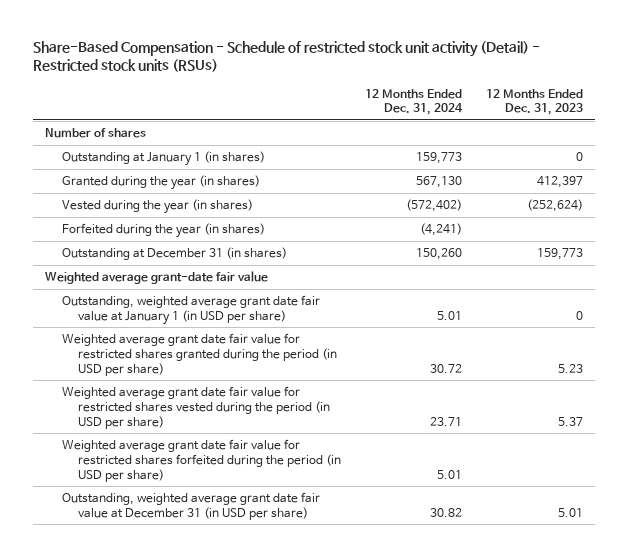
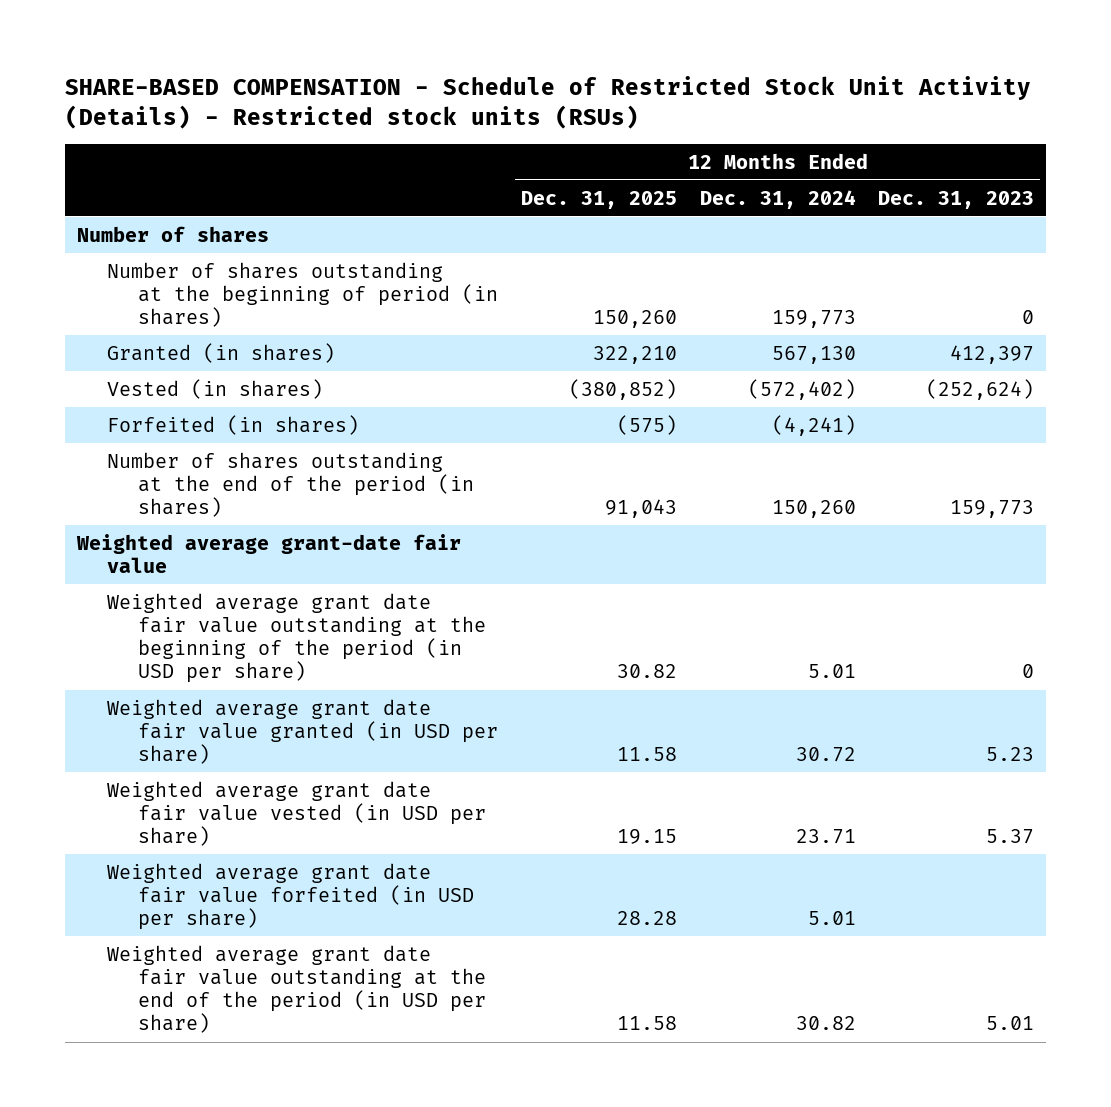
- Share-Based Compensation - Schedule of restricted stock unit activity (Detail) - Restricted stock units (RSUs)
+ SHARE-BASED COMPENSATION - Schedule of Restricted Stock Unit Activity (Details) - Restricted stock units (RSUs)
- | 12 Months Ended Dec. 31, 2024 | 12 Months Ended Dec. 31, 2023
+ | 12 Months Ended Dec. 31, 2025 | 12 Months Ended Dec. 31, 2024 | 12 Months Ended Dec. 31, 2023
- Outstanding at January 1 (in shares) | 159,773 | 0
- Granted during the year (in shares) | 567,130 | 412,397
- Vested during the year (in shares) | (572,402) | (252,624)
- Forfeited during the year (in shares) | (4,241) |
- Outstanding at December 31 (in shares) | 150,260 | 159,773
+ Number of shares outstanding at the beginning of period (in shares) | 150,260 | 159,773 | 0
+ Granted (in shares) | 322,210 | 567,130 | 412,397
+ Vested (in shares) | (380,852) | (572,402) | (252,624)
+ Forfeited (in shares) | (575) | (4,241) |
+ Number of shares outstanding at the end of the period (in shares) | 91,043 | 150,260 | 159,773
- Outstanding, weighted average grant date fair value at January 1 (in USD per share) | 5.01 | 0
- Weighted average grant date fair value for restricted shares granted during the period (in USD per share) | 30.72 | 5.23
- Weighted average grant date fair value for restricted shares vested during the period (in USD per share) | 23.71 | 5.37
- Weighted average grant date fair value for restricted shares forfeited during the period (in USD per share) | 5.01 |
- Outstanding, weighted average grant date fair value at December 31 (in USD per share) | 30.82 | 5.01
+ Weighted average grant date fair value outstanding at the beginning of the period (in USD per share) | 30.82 | 5.01 | 0
+ Weighted average grant date fair value granted (in USD per share) | 11.58 | 30.72 | 5.23
+ Weighted average grant date fair value vested (in USD per share) | 19.15 | 23.71 | 5.37
+ Weighted average grant date fair value forfeited (in USD per share) | 28.28 | 5.01 |
+ Weighted average grant date fair value outstanding at the end of the period (in USD per share) | 11.58 | 30.82 | 5.01

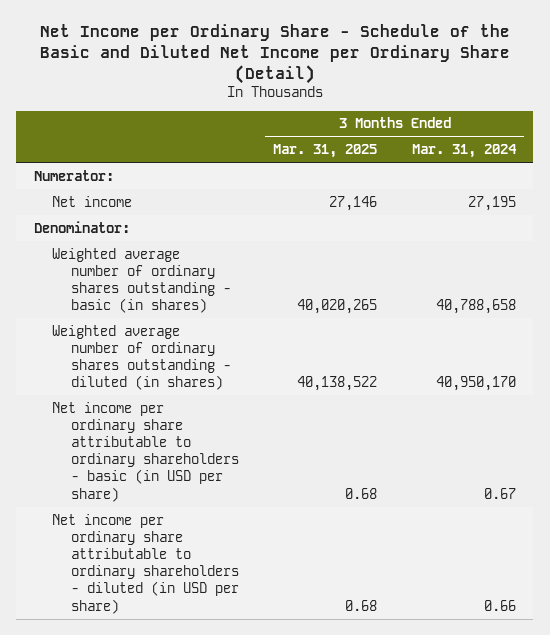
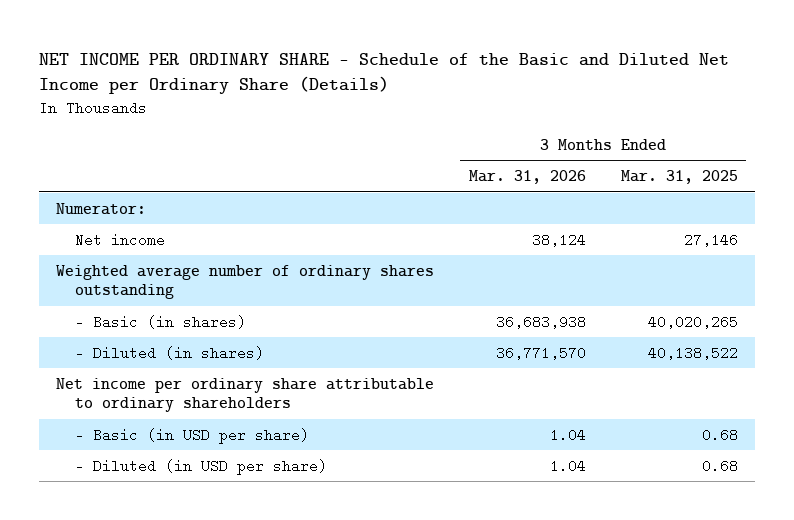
- Net Income per Ordinary Share - Schedule of the Basic and Diluted Net Income per Ordinary Share (Detail)
+ NET INCOME PER ORDINARY SHARE - Schedule of the Basic and Diluted Net Income per Ordinary Share (Details)
- | 3 Months Ended Mar. 31, 2025 | 3 Months Ended Mar. 31, 2024
+ | 3 Months Ended Mar. 31, 2026 | 3 Months Ended Mar. 31, 2025
- Denominator:
- Weighted average number of ordinary shares outstanding - basic (in shares) | 40,020,265 | 40,788,658
- Weighted average number of ordinary shares outstanding - diluted (in shares) | 40,138,522 | 40,950,170
- Net income per ordinary share attributable to ordinary shareholders - basic (in USD per share) | 0.68 | 0.67
- Net income per ordinary share attributable to ordinary shareholders - diluted (in USD per share) | 0.68 | 0.66
+ Weighted average number of ordinary shares outstanding
+ - Basic (in shares) | 36,683,938 | 40,020,265
+ - Diluted (in shares) | 36,771,570 | 40,138,522
+ Net income per ordinary share attributable to ordinary shareholders
+ - Basic (in USD per share) | 1.04 | 0.68
+ - Diluted (in USD per share) | 1.04 | 0.68

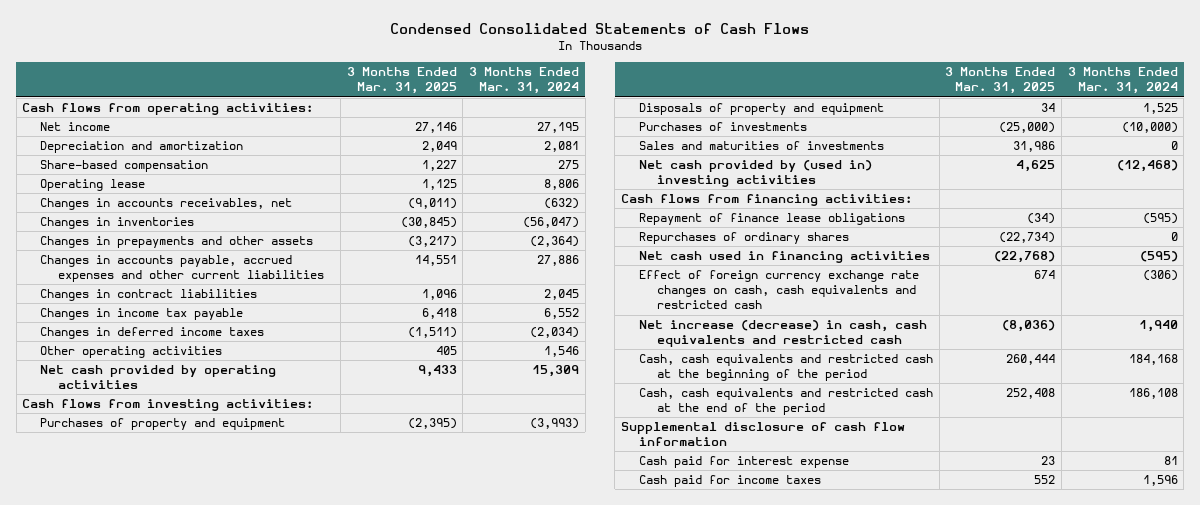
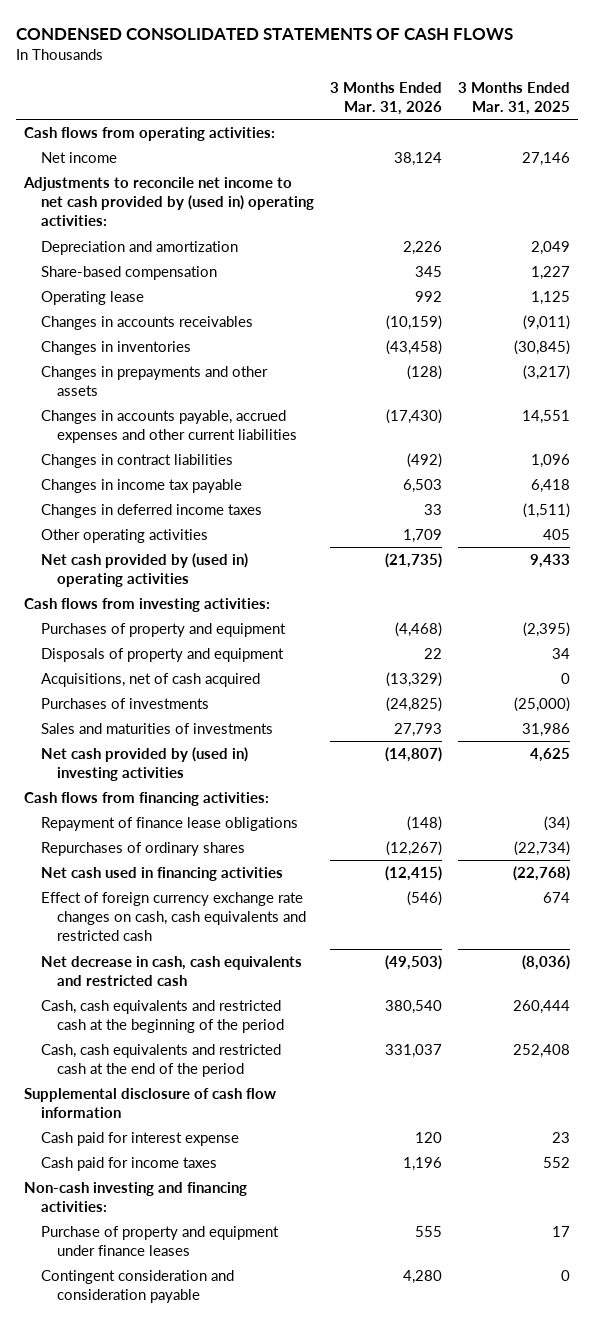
- Condensed Consolidated Statements of Cash Flows
+ CONDENSED CONSOLIDATED STATEMENTS OF CASH FLOWS
- | 3 Months Ended Mar. 31, 2025 | 3 Months Ended Mar. 31, 2024
+ | 3 Months Ended Mar. 31, 2026 | 3 Months Ended Mar. 31, 2025
+ Adjustments to reconcile net income to net cash provided by (used in) operating activities:
- Changes in accounts receivables, net | (9,011) | (632)
+ Changes in accounts receivables | (10,159) | (9,011)
- Net cash provided by operating activities | 9,433 | 15,309
+ Net cash provided by (used in) operating activities | (21,735) | 9,433
+ Acquisitions, net of cash acquired | (13,329) | 0
- Net increase (decrease) in cash, cash equivalents and restricted cash | (8,036) | 1,940
+ Net decrease in cash, cash equivalents and restricted cash | (49,503) | (8,036)
+ Non-cash investing and financing activities:
+ Purchase of property and equipment under finance leases | 555 | 17
+ Contingent consideration and consideration payable | 4,280 | 0

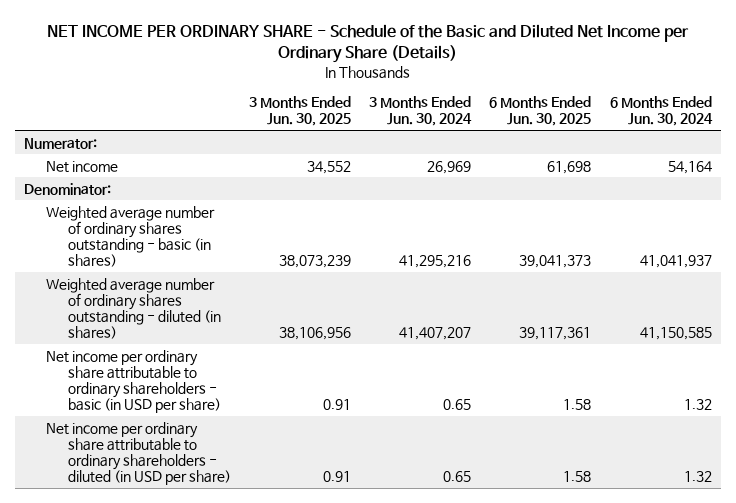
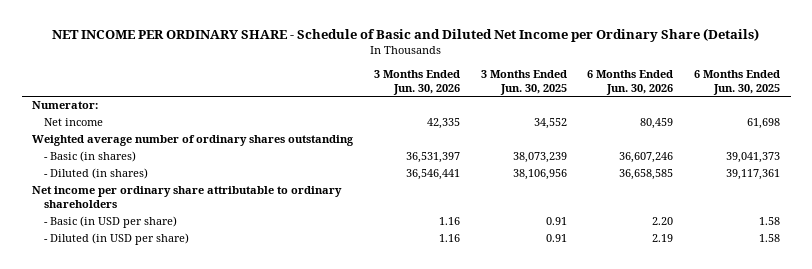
- NET INCOME PER ORDINARY SHARE - Schedule of the Basic and Diluted Net Income per Ordinary Share (Details)
+ NET INCOME PER ORDINARY SHARE - Schedule of Basic and Diluted Net Income per Ordinary Share (Details)
- | 3 Months Ended Jun. 30, 2025 | 3 Months Ended Jun. 30, 2024 | 6 Months Ended Jun. 30, 2025 | 6 Months Ended Jun. 30, 2024
+ | 3 Months Ended Jun. 30, 2026 | 3 Months Ended Jun. 30, 2025 | 6 Months Ended Jun. 30, 2026 | 6 Months Ended Jun. 30, 2025
- Denominator:
- Weighted average number of ordinary shares outstanding - basic (in shares) | 38,073,239 | 41,295,216 | 39,041,373 | 41,041,937
- Weighted average number of ordinary shares outstanding - diluted (in shares) | 38,106,956 | 41,407,207 | 39,117,361 | 41,150,585
- Net income per ordinary share attributable to ordinary shareholders - basic (in USD per share) | 0.91 | 0.65 | 1.58 | 1.32
- Net income per ordinary share attributable to ordinary shareholders - diluted (in USD per share) | 0.91 | 0.65 | 1.58 | 1.32
+ Weighted average number of ordinary shares outstanding
+ - Basic (in shares) | 36,531,397 | 38,073,239 | 36,607,246 | 39,041,373
+ - Diluted (in shares) | 36,546,441 | 38,106,956 | 36,658,585 | 39,117,361
+ Net income per ordinary share attributable to ordinary shareholders
+ - Basic (in USD per share) | 1.16 | 0.91 | 2.20 | 1.58
+ - Diluted (in USD per share) | 1.16 | 0.91 | 2.19 | 1.58

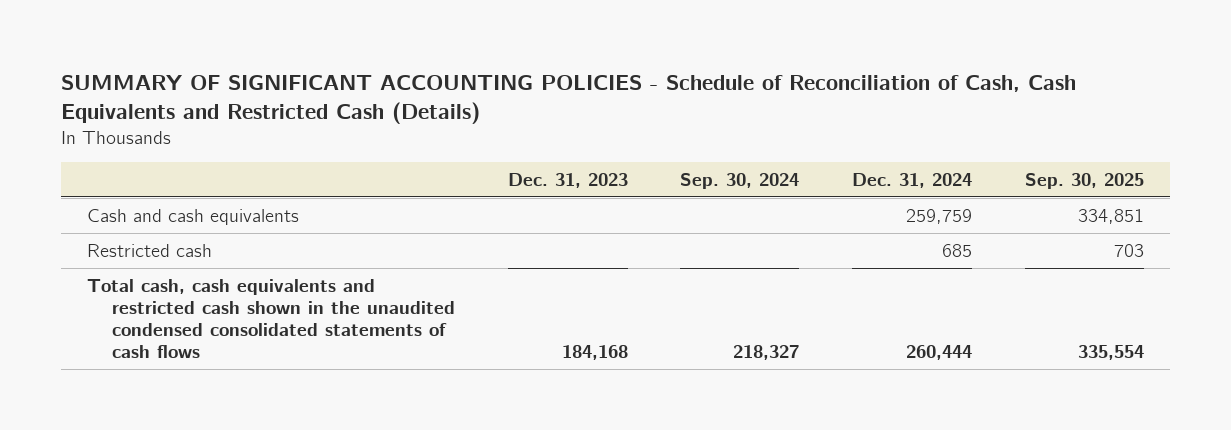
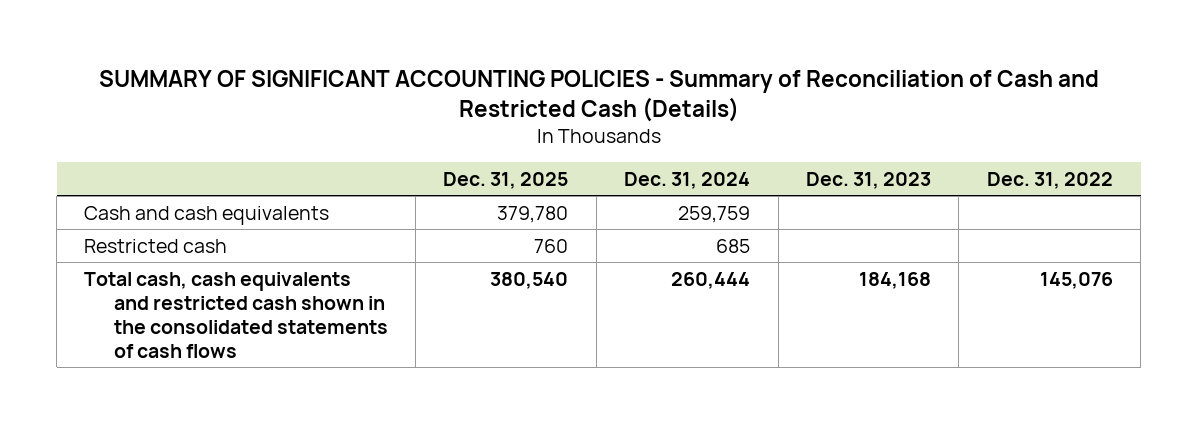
- SUMMARY OF SIGNIFICANT ACCOUNTING POLICIES - Schedule of Reconciliation of Cash, Cash Equivalents and Restricted Cash (Details)
+ SUMMARY OF SIGNIFICANT ACCOUNTING POLICIES - Summary of Reconciliation of Cash and Restricted Cash (Details)
- | Dec. 31, 2023 | Sep. 30, 2024 | Dec. 31, 2024 | Sep. 30, 2025
+ | Dec. 31, 2025 | Dec. 31, 2024 | Dec. 31, 2023 | Dec. 31, 2022
- Total cash, cash equivalents and restricted cash shown in the unaudited condensed consolidated statements of cash flows | 184,168 | 218,327 | 260,444 | 335,554
+ Total cash, cash equivalents and restricted cash shown in the consolidated statements of cash flows | 380,540 | 260,444 | 184,168 | 145,076

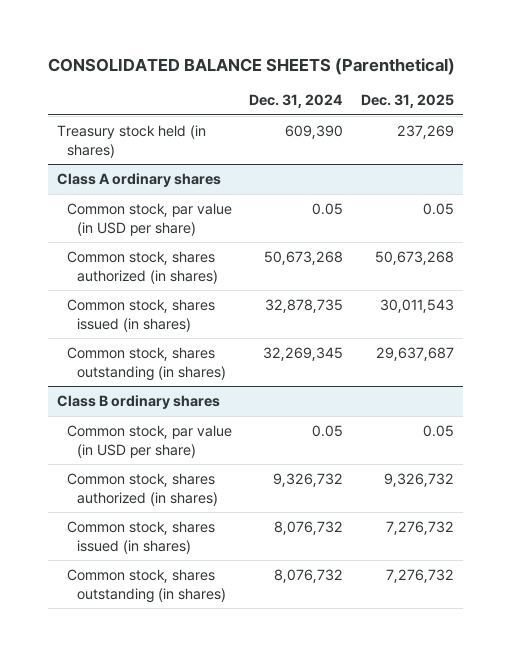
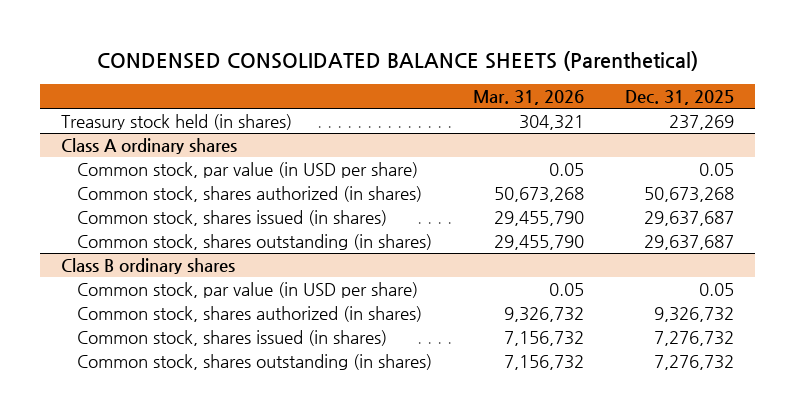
- CONSOLIDATED BALANCE SHEETS (Parenthetical)
+ CONDENSED CONSOLIDATED BALANCE SHEETS (Parenthetical)
- | Dec. 31, 2024 | Dec. 31, 2025
+ | Mar. 31, 2026 | Dec. 31, 2025
@ Class A ordinary shares
- Common stock, shares issued (in shares) | 32,878,735 | 30,011,543
+ Common stock, shares issued (in shares) | 29,455,790 | 29,637,687

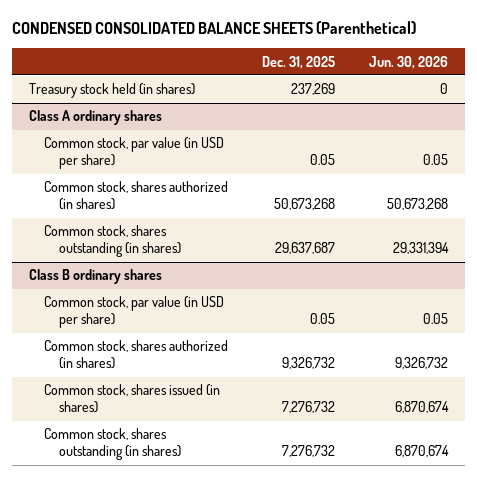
- | Mar. 31, 2026 | Dec. 31, 2025
+ | Dec. 31, 2025 | Jun. 30, 2026
@ Class A ordinary shares
- Common stock, shares issued (in shares) | 29,455,790 | 29,637,687

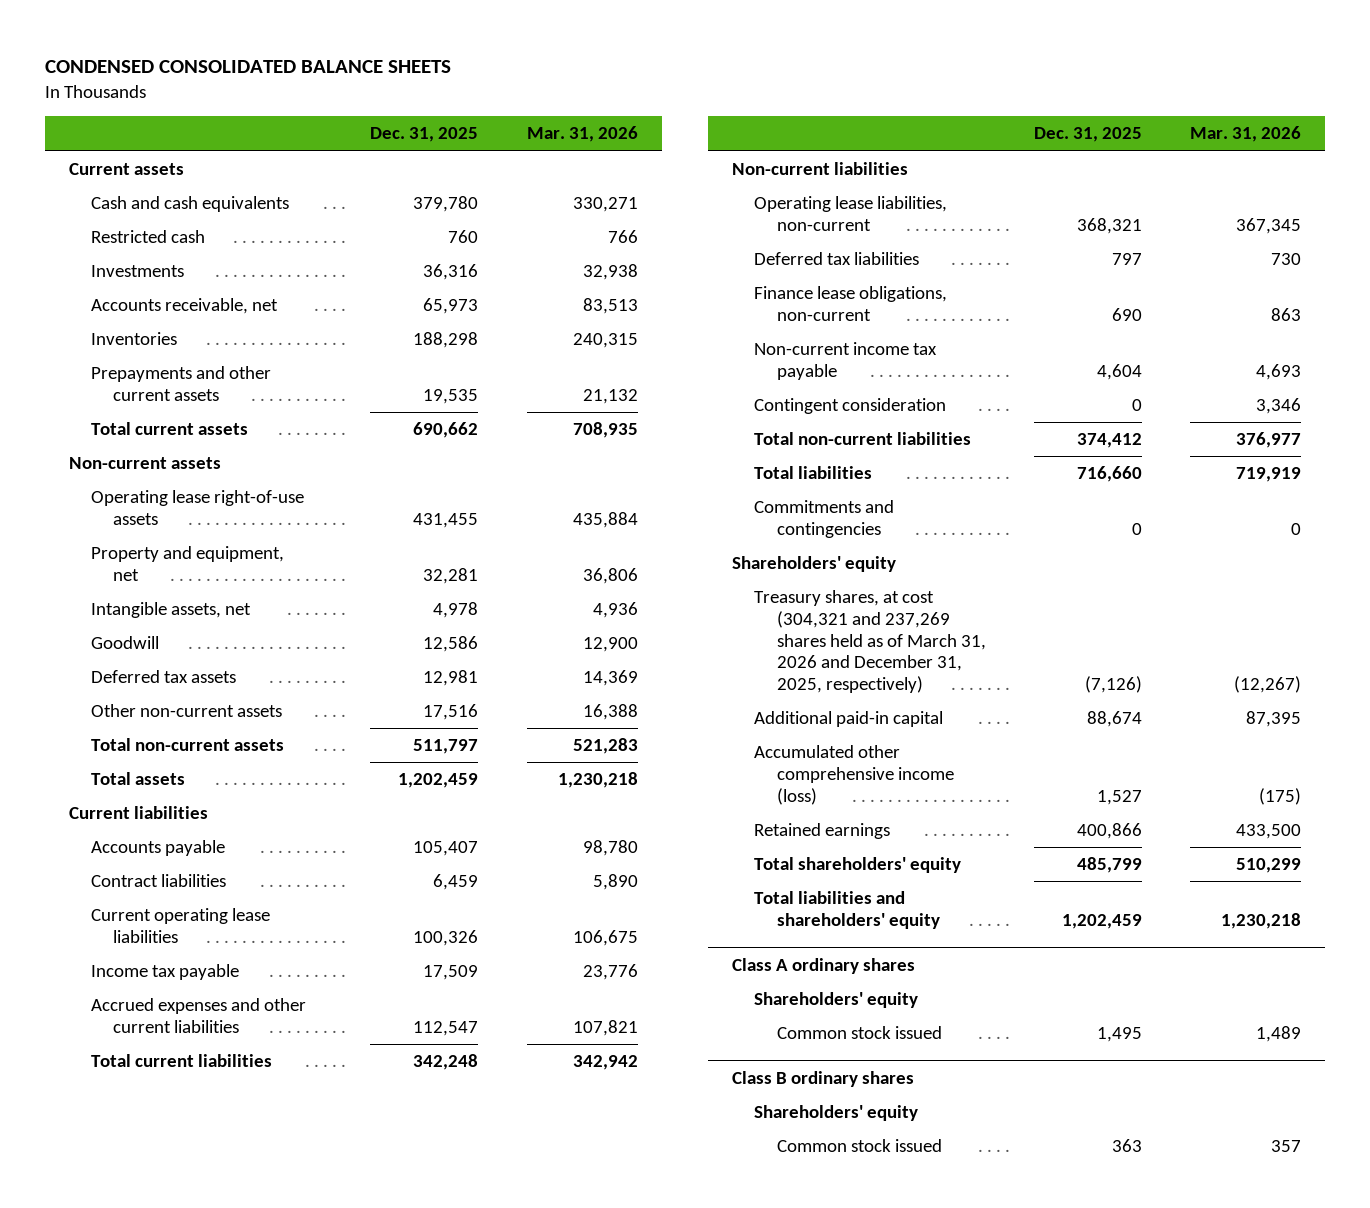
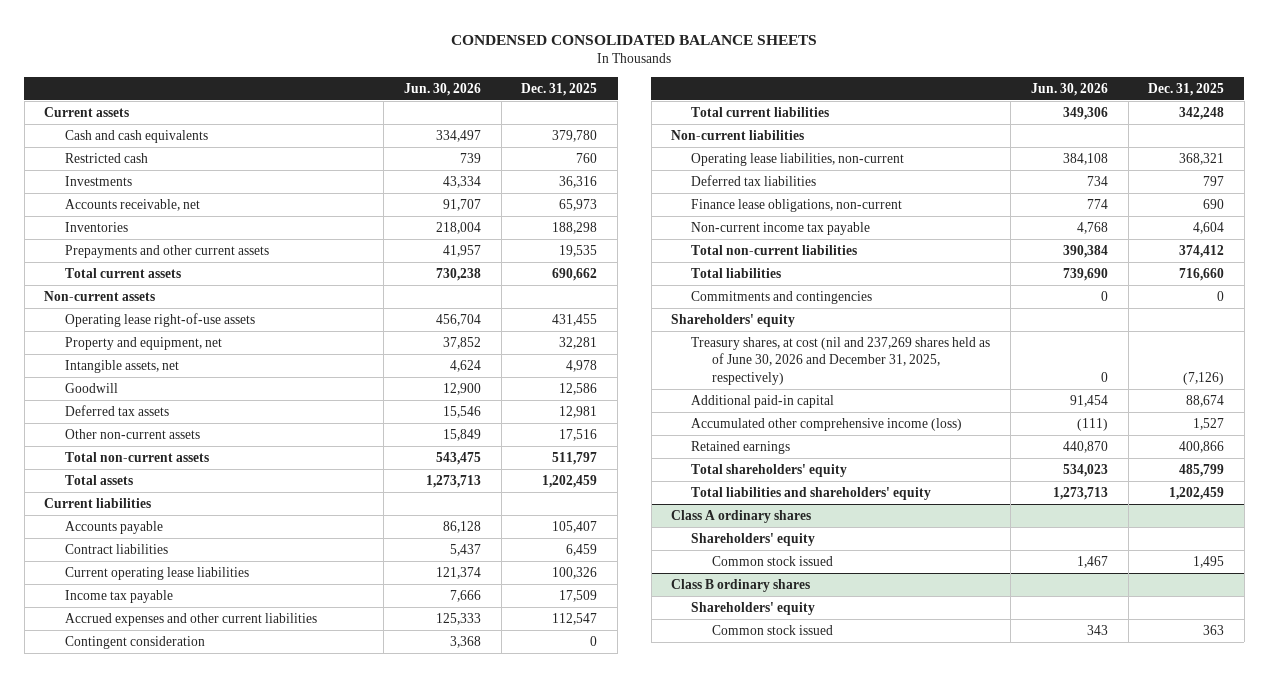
- | Dec. 31, 2025 | Mar. 31, 2026
+ | Jun. 30, 2026 | Dec. 31, 2025
moved up: Contingent consideration | 3,368 | 0
- Treasury shares, at cost (304,321 and 237,269 shares held as of March 31, 2026 and December 31, 2025, respectively) | (7,126) | (12,267)
+ Treasury shares, at cost (nil and 237,269 shares held as of June 30, 2026 and December 31, 2025, respectively) | 0 | (7,126)

